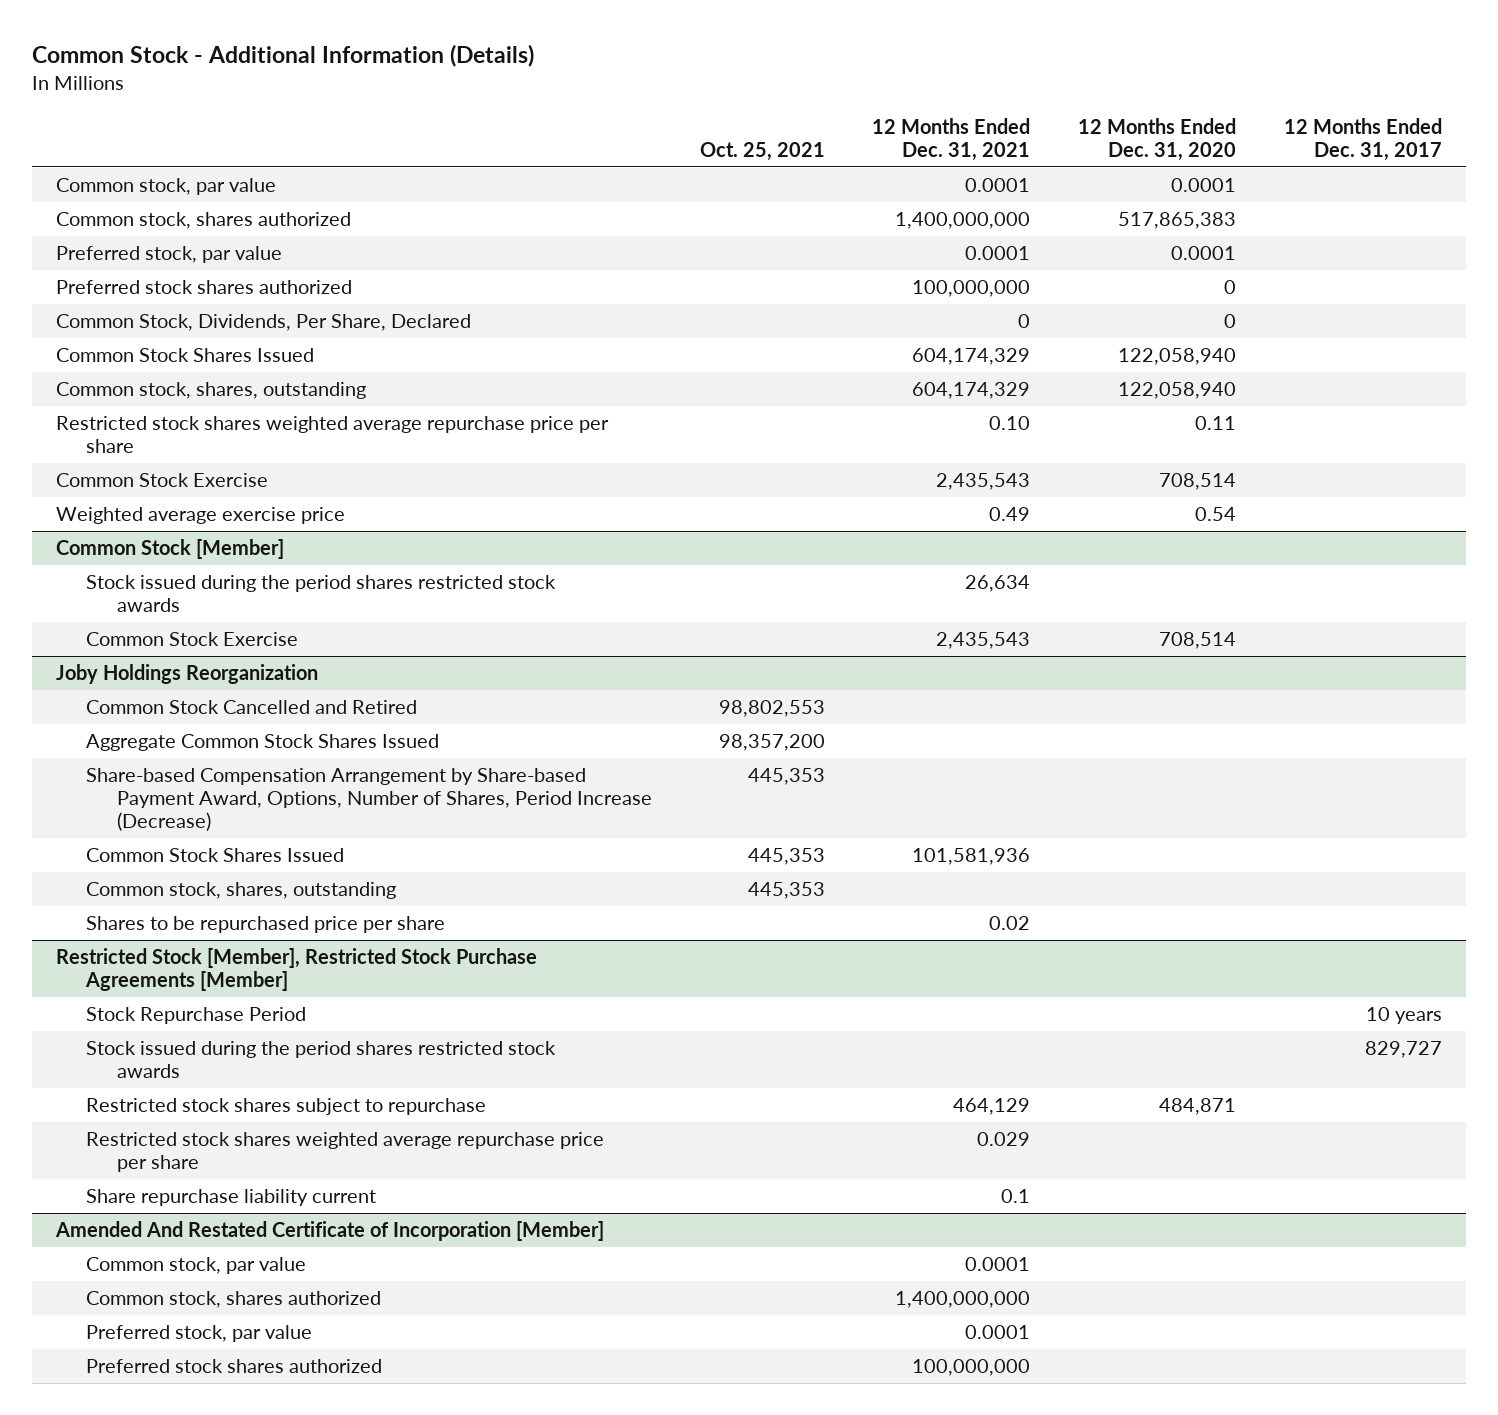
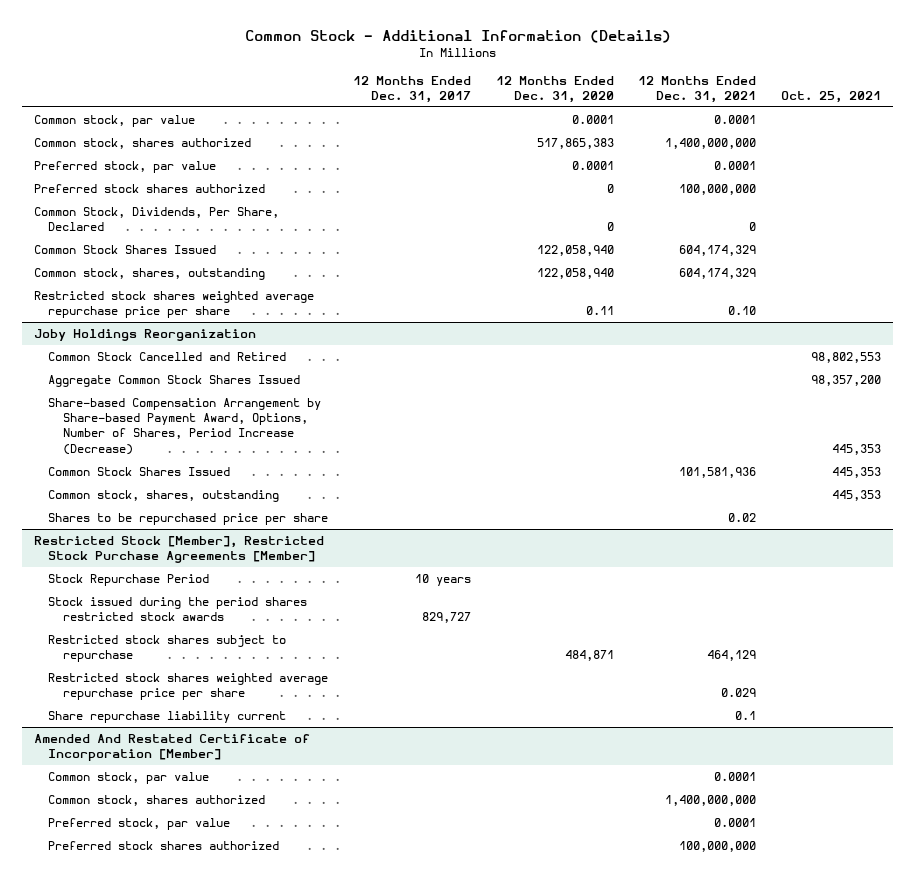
- | Oct. 25, 2021 | 12 Months Ended Dec. 31, 2021 | 12 Months Ended Dec. 31, 2020 | 12 Months Ended Dec. 31, 2017
+ | 12 Months Ended Dec. 31, 2017 | 12 Months Ended Dec. 31, 2020 | 12 Months Ended Dec. 31, 2021 | Oct. 25, 2021
- Common Stock Exercise | | 2,435,543 | 708,514 |
- Weighted average exercise price | | 0.49 | 0.54 |
- Common Stock [Member]
- Stock issued during the period shares restricted stock awards | | 26,634 | |
- Common Stock Exercise | | 2,435,543 | 708,514 |

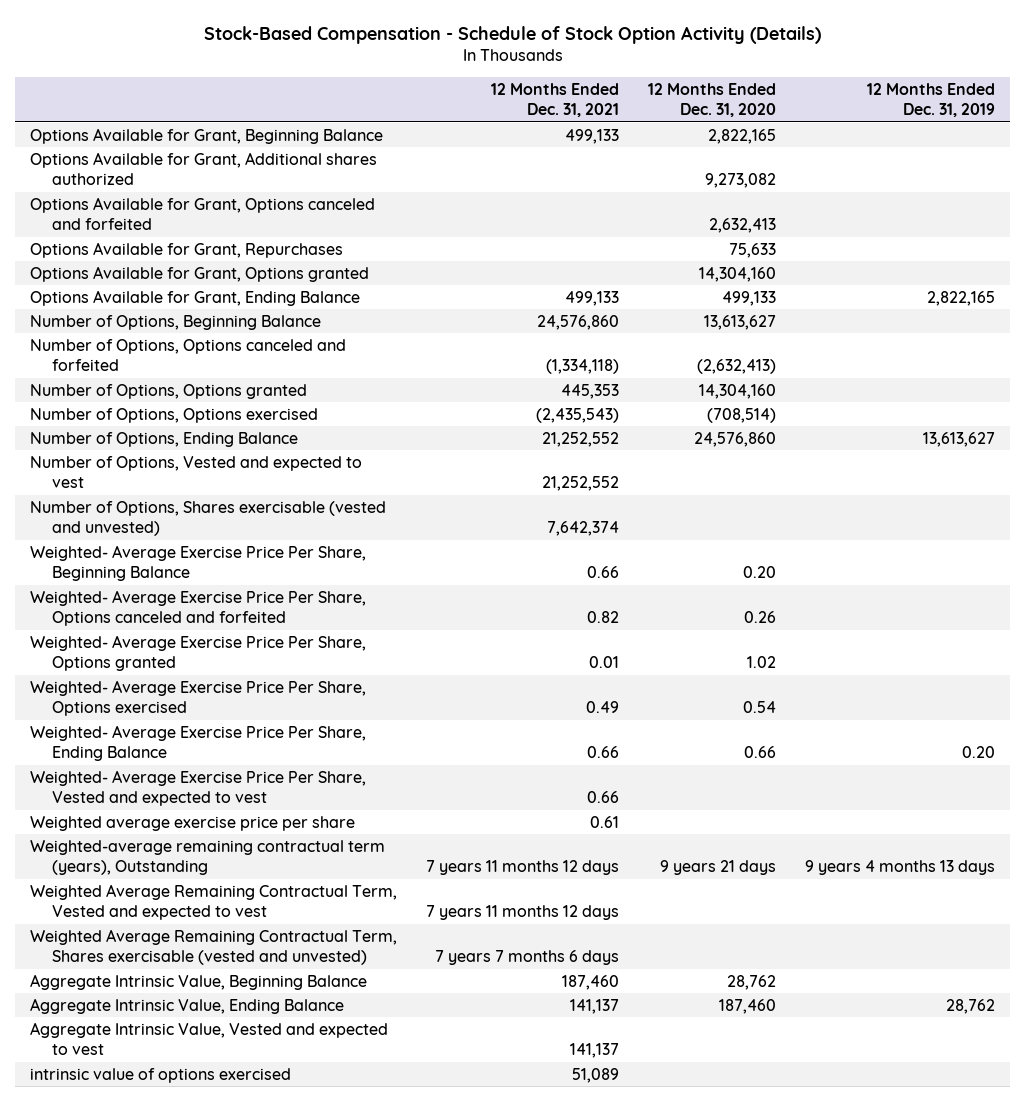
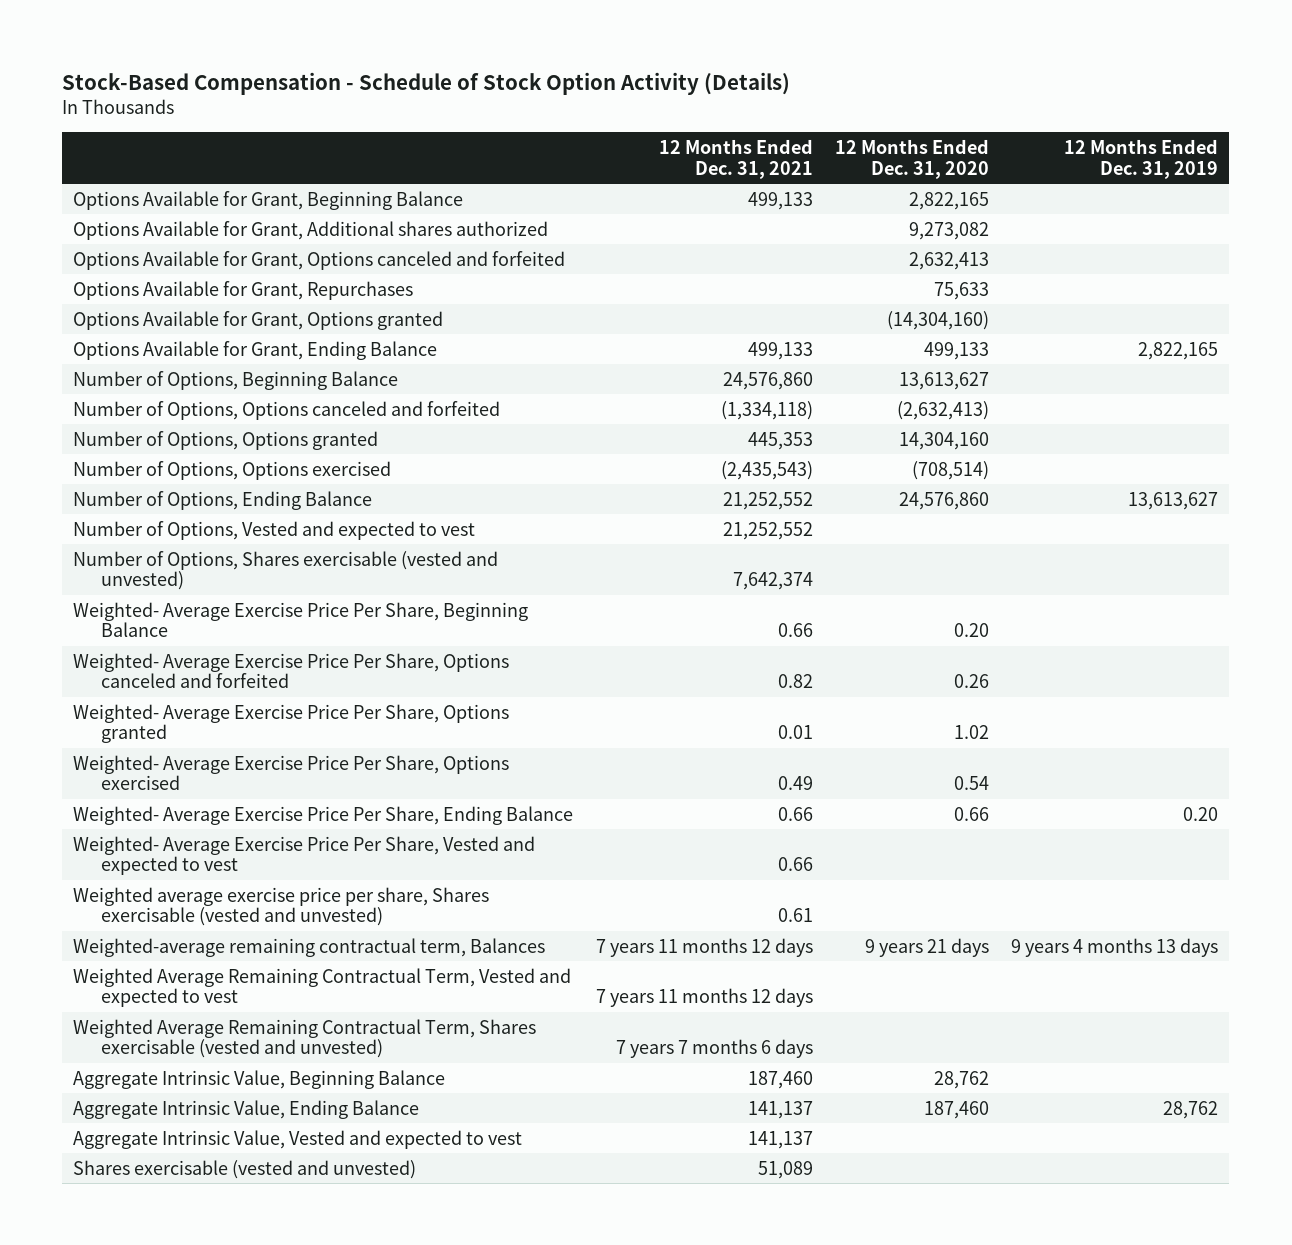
- Options Available for Grant, Options granted | | 14,304,160 |
+ Options Available for Grant, Options granted | | (14,304,160) |
- Weighted average exercise price per share | 0.61 | |
- Weighted-average remaining contractual term (years), Outstanding | 7 years 11 months 12 days | 9 years 21 days | 9 years 4 months 13 days
+ Weighted average exercise price per share, Shares exercisable (vested and unvested) | 0.61 | |
+ Weighted-average remaining contractual term, Balances | 7 years 11 months 12 days | 9 years 21 days | 9 years 4 months 13 days
- intrinsic value of options exercised | 51,089 | |
+ Shares exercisable (vested and unvested) | 51,089 | |

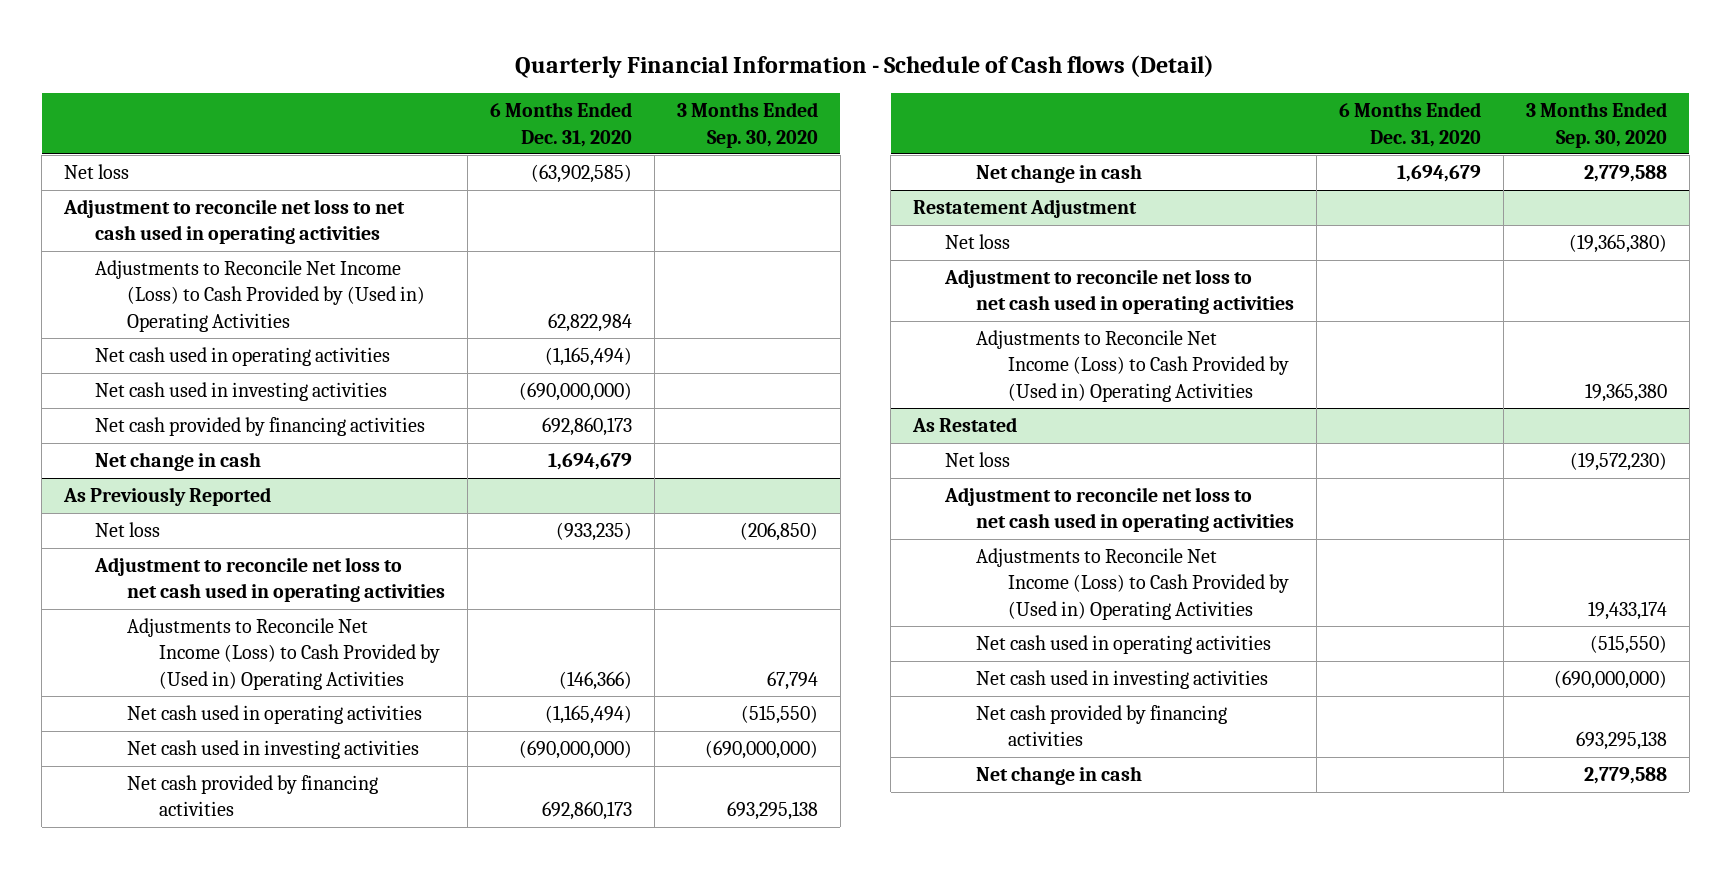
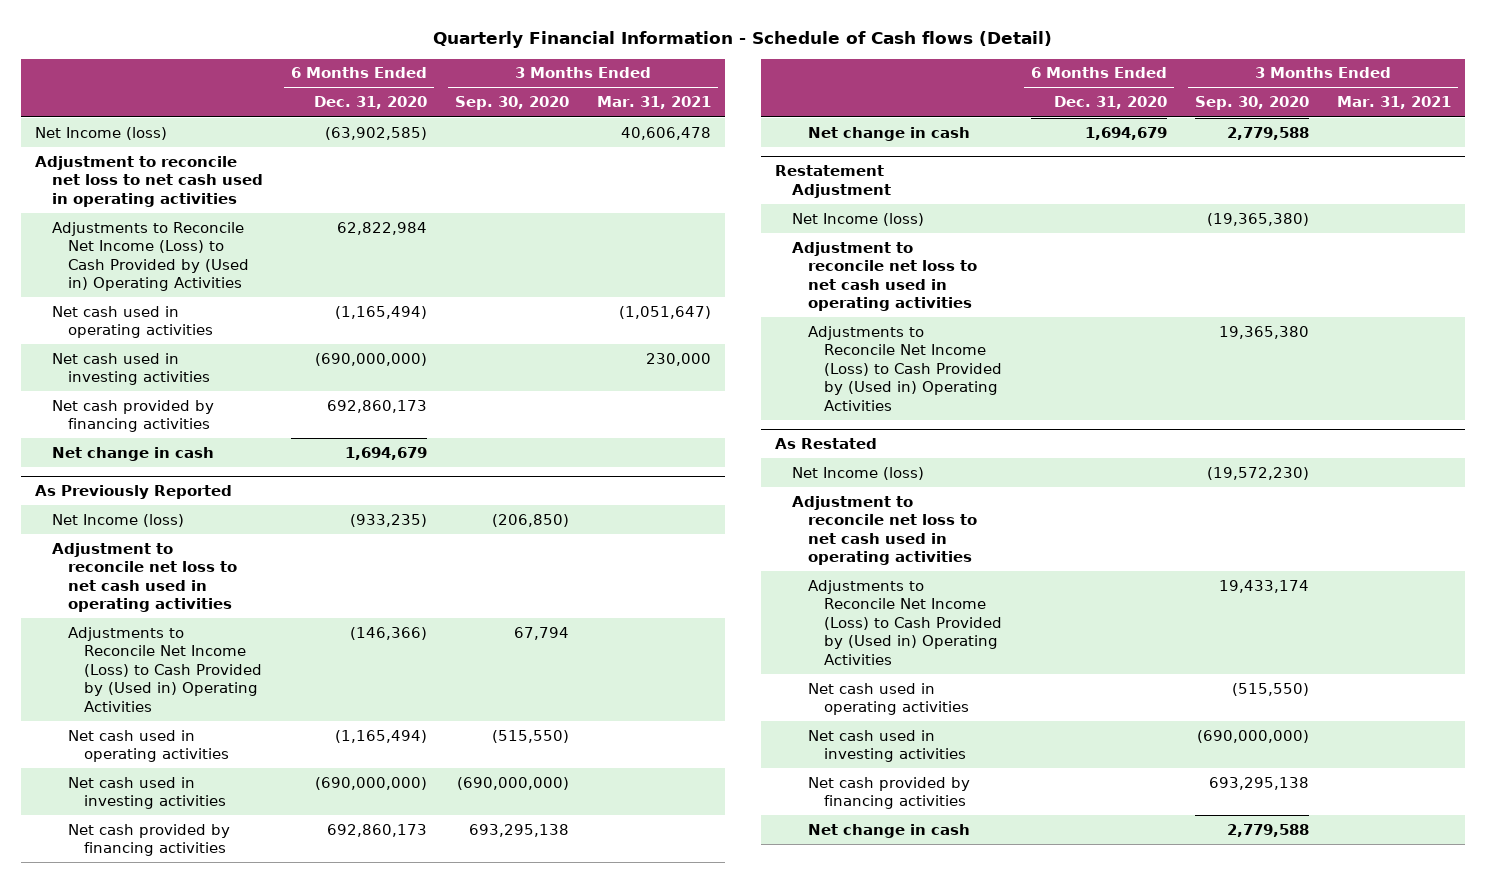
- | 6 Months Ended Dec. 31, 2020 | 3 Months Ended Sep. 30, 2020
+ | 6 Months Ended Dec. 31, 2020 | 3 Months Ended Sep. 30, 2020 | 3 Months Ended Mar. 31, 2021
- Net loss | (63,902,585) |
+ Net Income (loss) | (63,902,585) | | 40,606,478
@ As Previously Reported
- Net loss | (933,235) | (206,850)
+ Net Income (loss) | (933,235) | (206,850) |
@ Restatement Adjustment
- Net loss | | (19,365,380)
+ Net Income (loss) | | (19,365,380) |
@ As Restated
- Net loss | | (19,572,230)
+ Net Income (loss) | | (19,572,230) |

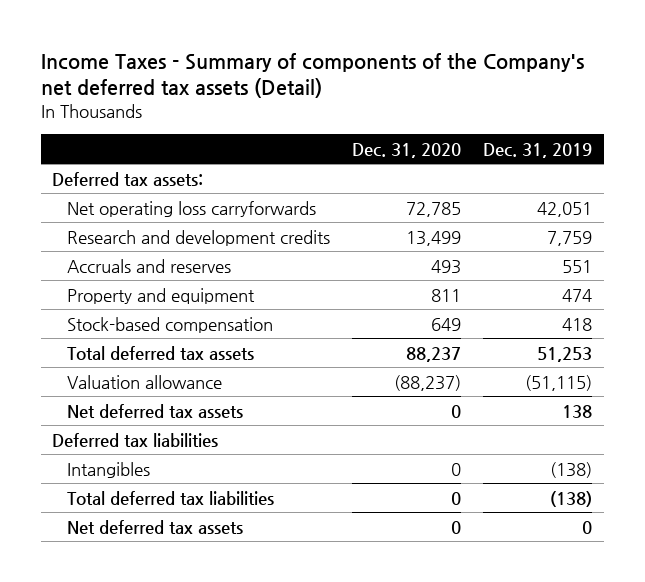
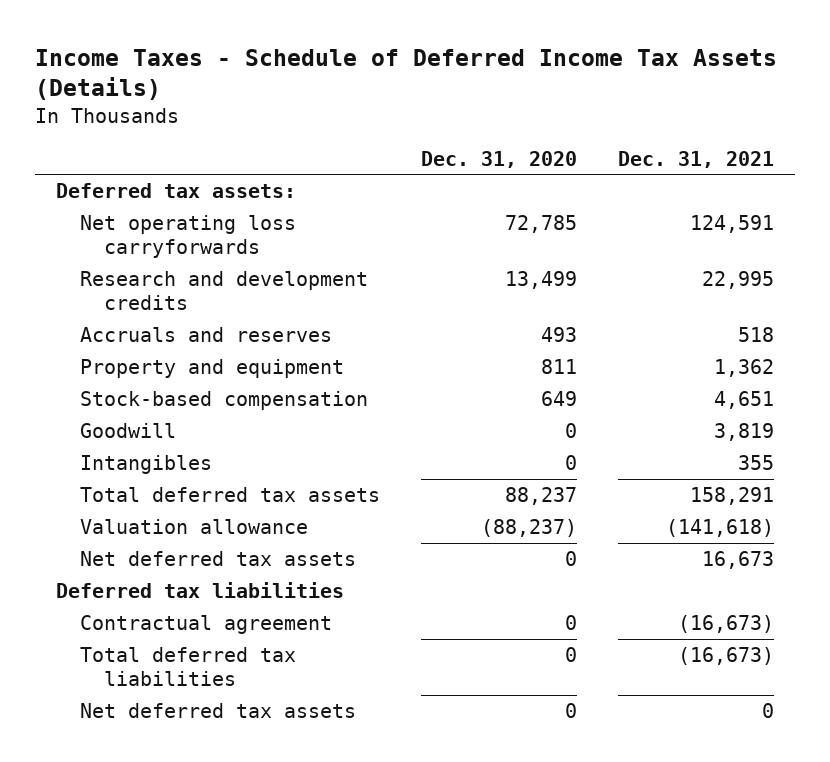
- Income Taxes - Summary of components of the Company's net deferred tax assets (Detail)
+ Income Taxes - Schedule of Deferred Income Tax Assets (Details)
- | Dec. 31, 2020 | Dec. 31, 2019
+ | Dec. 31, 2020 | Dec. 31, 2021
+ Goodwill | 0 | 3,819
moved up: Intangibles | 0 | 355
+ Contractual agreement | 0 | (16,673)

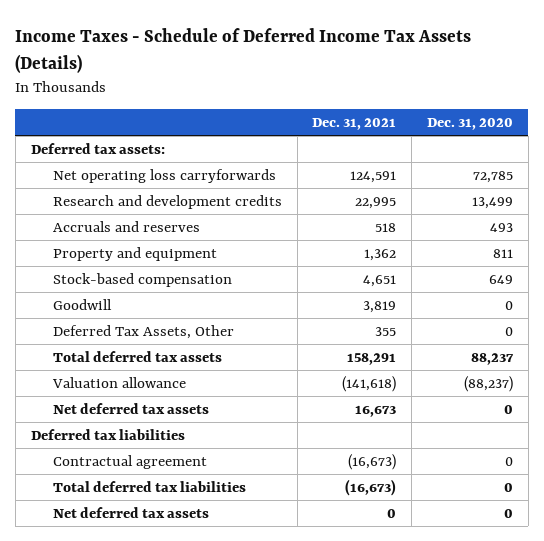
- | Dec. 31, 2020 | Dec. 31, 2021
+ | Dec. 31, 2021 | Dec. 31, 2020
- Intangibles | 0 | 355
+ Deferred Tax Assets, Other | 355 | 0

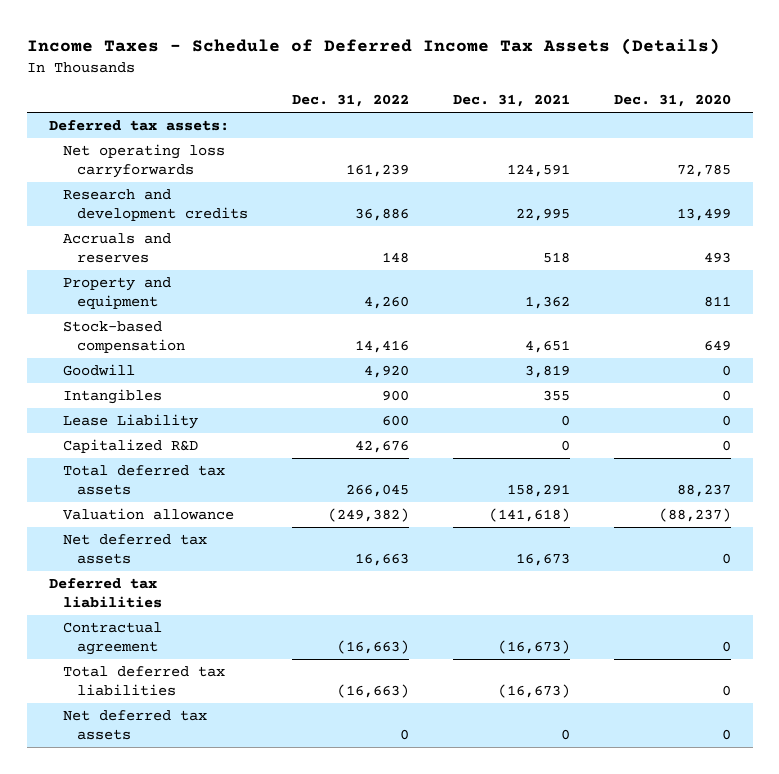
- | Dec. 31, 2021 | Dec. 31, 2020
+ | Dec. 31, 2022 | Dec. 31, 2021 | Dec. 31, 2020
- Deferred Tax Assets, Other | 355 | 0
+ Intangibles | 900 | 355 | 0
+ Lease Liability | 600 | 0 | 0
+ Capitalized R&D | 42,676 | 0 | 0

